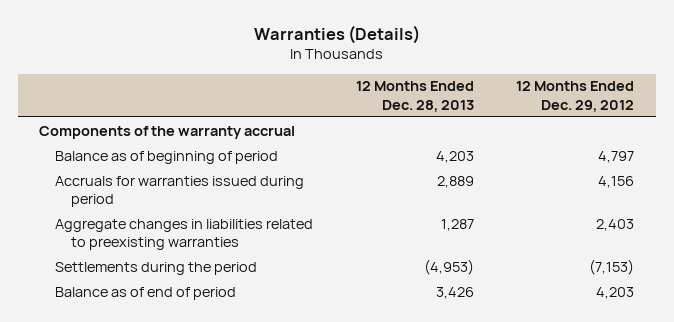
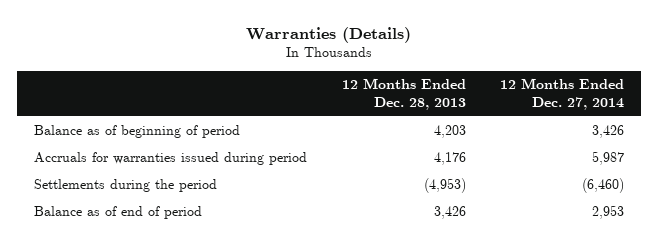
- | 12 Months Ended Dec. 28, 2013 | 12 Months Ended Dec. 29, 2012
+ | 12 Months Ended Dec. 28, 2013 | 12 Months Ended Dec. 27, 2014
- Components of the warranty accrual
- Accruals for warranties issued during period | 2,889 | 4,156
- Aggregate changes in liabilities related to preexisting warranties | 1,287 | 2,403
+ Accruals for warranties issued during period | 4,176 | 5,987

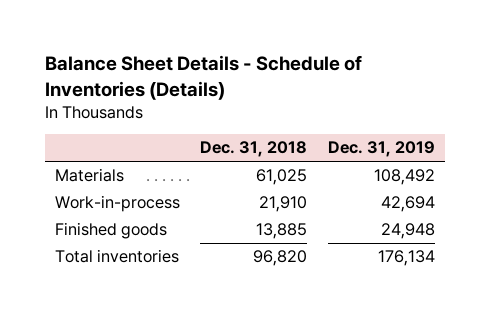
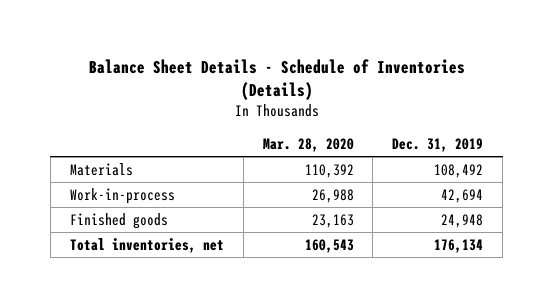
- | Dec. 31, 2018 | Dec. 31, 2019
+ | Mar. 28, 2020 | Dec. 31, 2019
- Total inventories | 96,820 | 176,134
+ Total inventories, net | 160,543 | 176,134

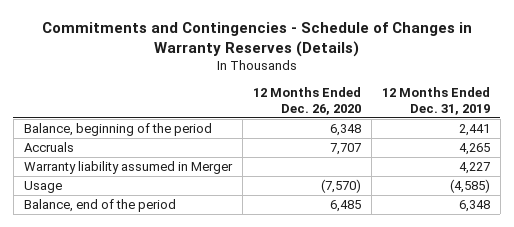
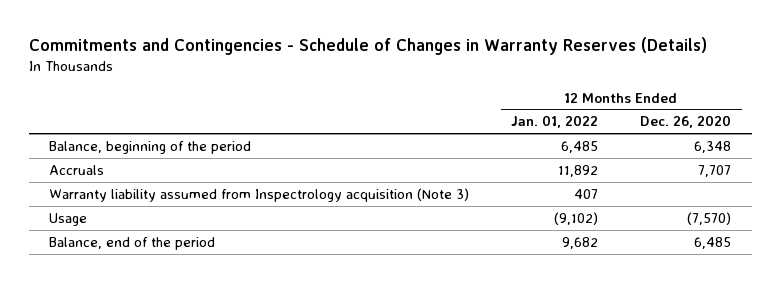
- | 12 Months Ended Dec. 26, 2020 | 12 Months Ended Dec. 31, 2019
+ | 12 Months Ended Jan. 01, 2022 | 12 Months Ended Dec. 26, 2020
- Warranty liability assumed in Merger | | 4,227
+ Warranty liability assumed from Inspectrology acquisition (Note 3) | 407 |

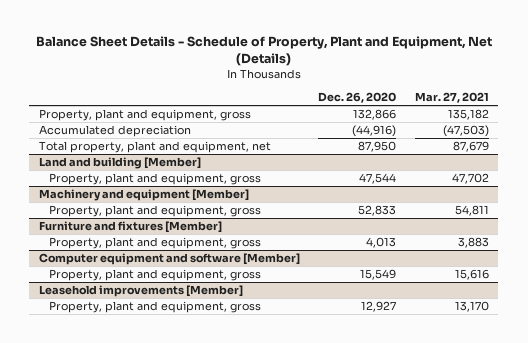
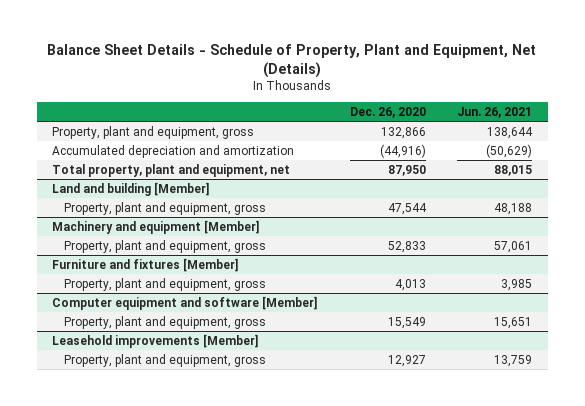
- | Dec. 26, 2020 | Mar. 27, 2021
+ | Dec. 26, 2020 | Jun. 26, 2021
- Accumulated depreciation | (44,916) | (47,503)
+ Accumulated depreciation and amortization | (44,916) | (50,629)

